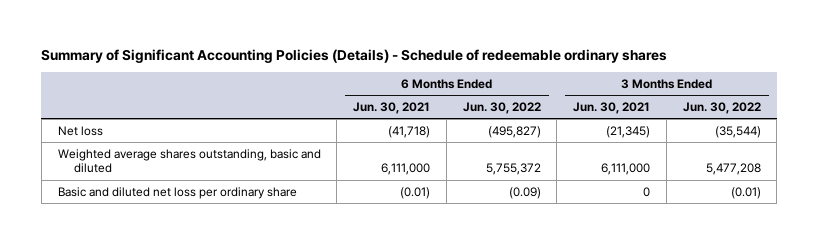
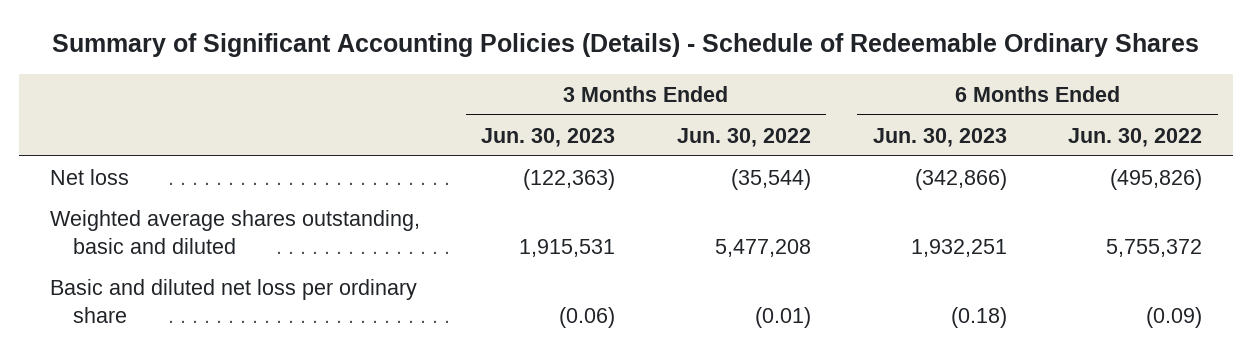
- Summary of Significant Accounting Policies (Details) - Schedule of redeemable ordinary shares
+ Summary of Significant Accounting Policies (Details) - Schedule of Redeemable Ordinary Shares
- | 6 Months Ended Jun. 30, 2021 | 6 Months Ended Jun. 30, 2022 | 3 Months Ended Jun. 30, 2021 | 3 Months Ended Jun. 30, 2022
+ | 3 Months Ended Jun. 30, 2023 | 3 Months Ended Jun. 30, 2022 | 6 Months Ended Jun. 30, 2023 | 6 Months Ended Jun. 30, 2022
- Net loss | (41,718) | (495,827) | (21,345) | (35,544)
+ Net loss | (122,363) | (35,544) | (342,866) | (495,826)

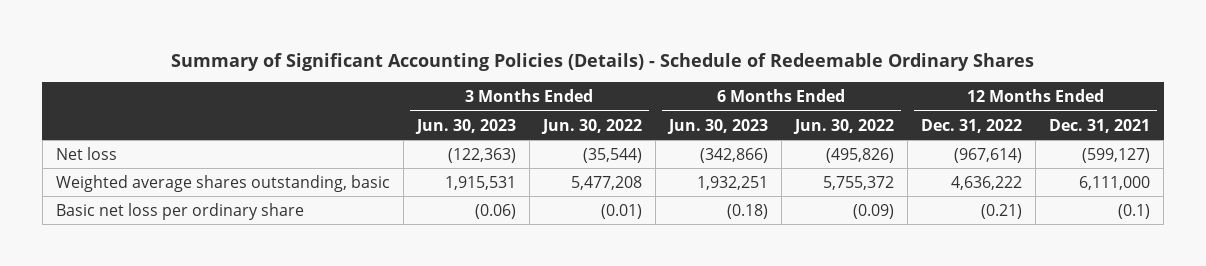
- | 3 Months Ended Jun. 30, 2023 | 3 Months Ended Jun. 30, 2022 | 6 Months Ended Jun. 30, 2023 | 6 Months Ended Jun. 30, 2022
+ | 3 Months Ended Jun. 30, 2023 | 3 Months Ended Jun. 30, 2022 | 6 Months Ended Jun. 30, 2023 | 6 Months Ended Jun. 30, 2022 | 12 Months Ended Dec. 31, 2022 | 12 Months Ended Dec. 31, 2021
- Weighted average shares outstanding, basic and diluted | 1,915,531 | 5,477,208 | 1,932,251 | 5,755,372
- Basic and diluted net loss per ordinary share | (0.06) | (0.01) | (0.18) | (0.09)
+ Weighted average shares outstanding, basic | 1,915,531 | 5,477,208 | 1,932,251 | 5,755,372 | 4,636,222 | 6,111,000
+ Basic net loss per ordinary share | (0.06) | (0.01) | (0.18) | (0.09) | (0.21) | (0.1)

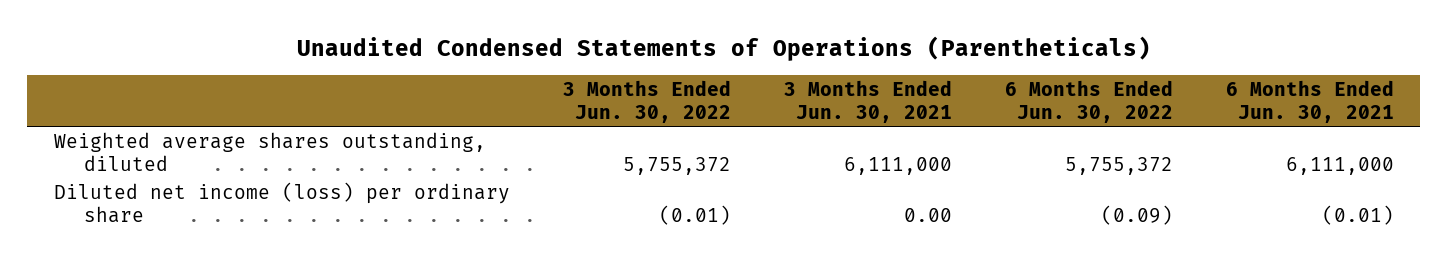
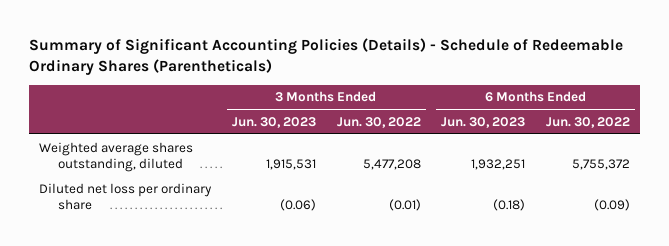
- Unaudited Condensed Statements of Operations (Parentheticals)
+ Summary of Significant Accounting Policies (Details) - Schedule of Redeemable Ordinary Shares (Parentheticals)
- | 3 Months Ended Jun. 30, 2022 | 3 Months Ended Jun. 30, 2021 | 6 Months Ended Jun. 30, 2022 | 6 Months Ended Jun. 30, 2021
+ | 3 Months Ended Jun. 30, 2023 | 3 Months Ended Jun. 30, 2022 | 6 Months Ended Jun. 30, 2023 | 6 Months Ended Jun. 30, 2022
- Weighted average shares outstanding, diluted | 5,755,372 | 6,111,000 | 5,755,372 | 6,111,000
- Diluted net income (loss) per ordinary share | (0.01) | 0.00 | (0.09) | (0.01)
+ Weighted average shares outstanding, diluted | 1,915,531 | 5,477,208 | 1,932,251 | 5,755,372
+ Diluted net loss per ordinary share | (0.06) | (0.01) | (0.18) | (0.09)

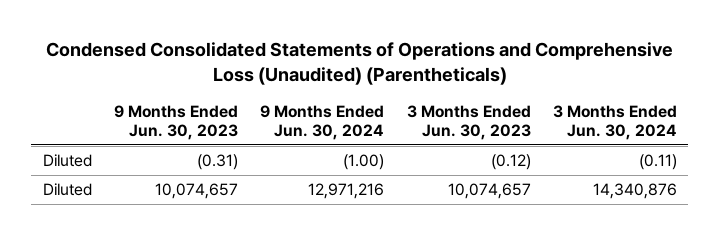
- Summary of Significant Accounting Policies (Details) - Schedule of Redeemable Ordinary Shares (Parentheticals)
+ Condensed Consolidated Statements of Operations and Comprehensive Loss (Unaudited) (Parentheticals)
- | 3 Months Ended Jun. 30, 2023 | 3 Months Ended Jun. 30, 2022 | 6 Months Ended Jun. 30, 2023 | 6 Months Ended Jun. 30, 2022
+ | 9 Months Ended Jun. 30, 2023 | 9 Months Ended Jun. 30, 2024 | 3 Months Ended Jun. 30, 2023 | 3 Months Ended Jun. 30, 2024
- Weighted average shares outstanding, diluted | 1,915,531 | 5,477,208 | 1,932,251 | 5,755,372
- Diluted net loss per ordinary share | (0.06) | (0.01) | (0.18) | (0.09)
+ Diluted | (0.31) | (1.00) | (0.12) | (0.11)
+ Diluted | 10,074,657 | 12,971,216 | 10,074,657 | 14,340,876

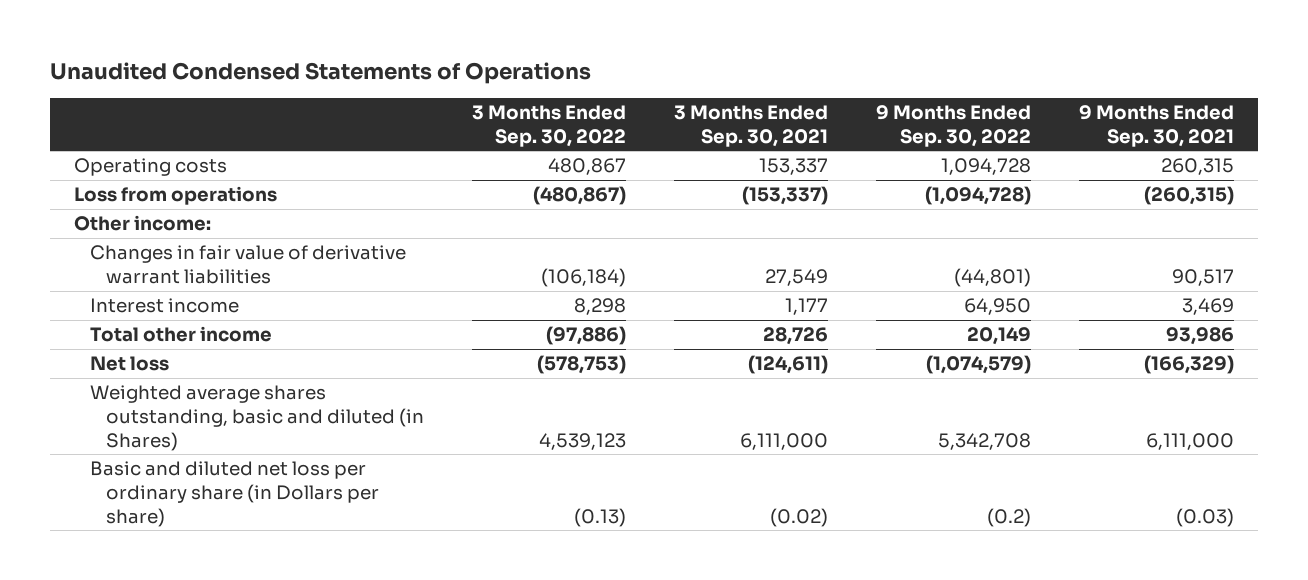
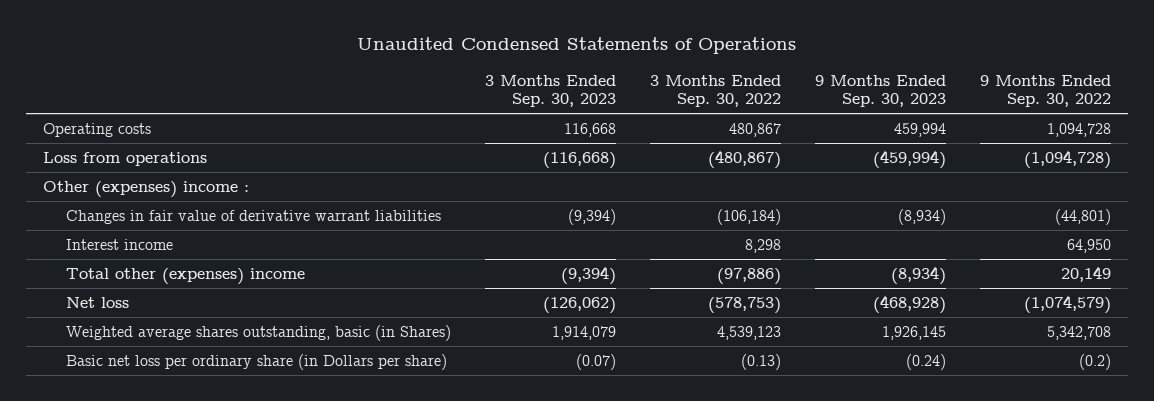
- | 3 Months Ended Sep. 30, 2022 | 3 Months Ended Sep. 30, 2021 | 9 Months Ended Sep. 30, 2022 | 9 Months Ended Sep. 30, 2021
+ | 3 Months Ended Sep. 30, 2023 | 3 Months Ended Sep. 30, 2022 | 9 Months Ended Sep. 30, 2023 | 9 Months Ended Sep. 30, 2022
- Other income:
+ Other (expenses) income :
- Total other income | (97,886) | 28,726 | 20,149 | 93,986
+ Total other (expenses) income | (9,394) | (97,886) | (8,934) | 20,149
- Weighted average shares outstanding, basic and diluted (in Shares) | 4,539,123 | 6,111,000 | 5,342,708 | 6,111,000
- Basic and diluted net loss per ordinary share (in Dollars per share) | (0.13) | (0.02) | (0.2) | (0.03)
+ Weighted average shares outstanding, basic (in Shares) | 1,914,079 | 4,539,123 | 1,926,145 | 5,342,708
+ Basic net loss per ordinary share (in Dollars per share) | (0.07) | (0.13) | (0.24) | (0.2)

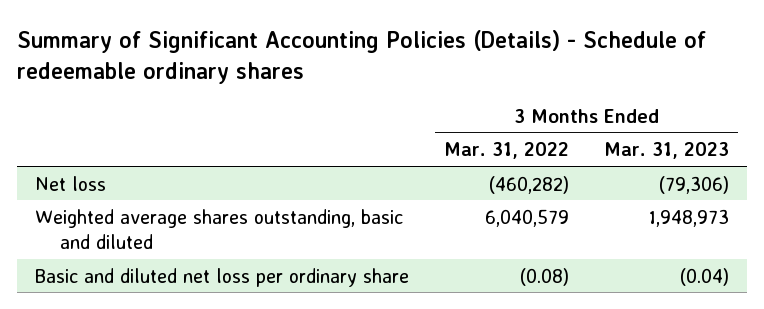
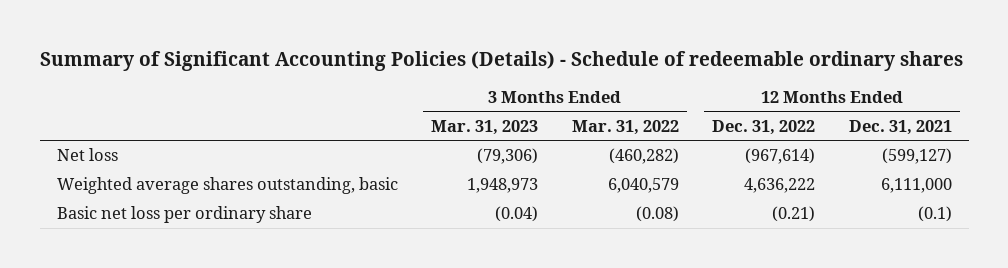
- | 3 Months Ended Mar. 31, 2022 | 3 Months Ended Mar. 31, 2023
+ | 3 Months Ended Mar. 31, 2023 | 3 Months Ended Mar. 31, 2022 | 12 Months Ended Dec. 31, 2022 | 12 Months Ended Dec. 31, 2021
- Weighted average shares outstanding, basic and diluted | 6,040,579 | 1,948,973
- Basic and diluted net loss per ordinary share | (0.08) | (0.04)
+ Weighted average shares outstanding, basic | 1,948,973 | 6,040,579 | 4,636,222 | 6,111,000
+ Basic net loss per ordinary share | (0.04) | (0.08) | (0.21) | (0.1)

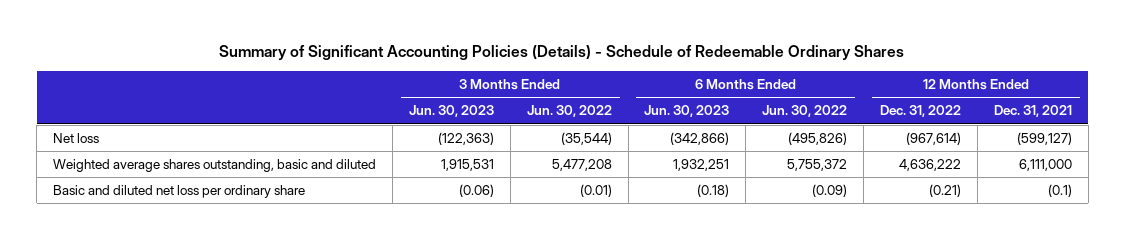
- Summary of Significant Accounting Policies (Details) - Schedule of redeemable ordinary shares
+ Summary of Significant Accounting Policies (Details) - Schedule of Redeemable Ordinary Shares
- | 3 Months Ended Mar. 31, 2023 | 3 Months Ended Mar. 31, 2022 | 12 Months Ended Dec. 31, 2022 | 12 Months Ended Dec. 31, 2021
+ | 3 Months Ended Jun. 30, 2023 | 3 Months Ended Jun. 30, 2022 | 6 Months Ended Jun. 30, 2023 | 6 Months Ended Jun. 30, 2022 | 12 Months Ended Dec. 31, 2022 | 12 Months Ended Dec. 31, 2021
- Weighted average shares outstanding, basic | 1,948,973 | 6,040,579 | 4,636,222 | 6,111,000
- Basic net loss per ordinary share | (0.04) | (0.08) | (0.21) | (0.1)
+ Weighted average shares outstanding, basic and diluted | 1,915,531 | 5,477,208 | 1,932,251 | 5,755,372 | 4,636,222 | 6,111,000
+ Basic and diluted net loss per ordinary share | (0.06) | (0.01) | (0.18) | (0.09) | (0.21) | (0.1)

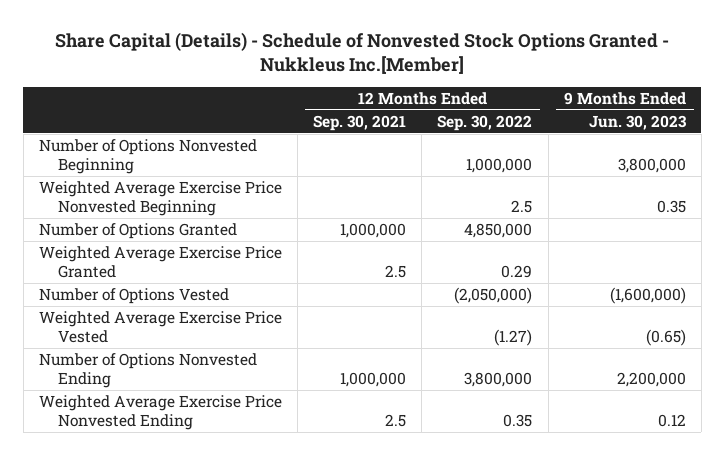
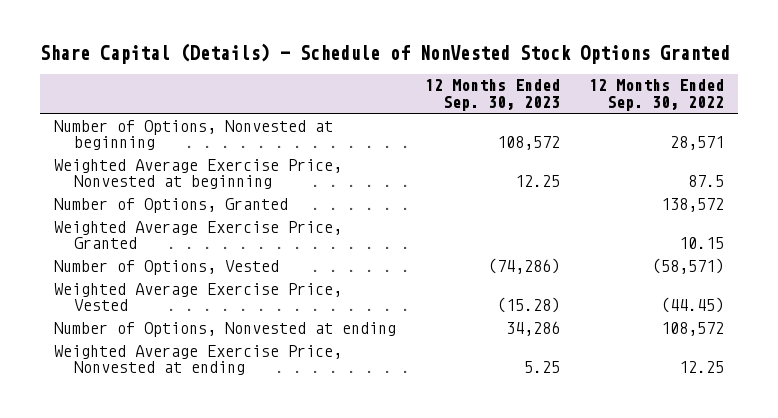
- Share Capital (Details) - Schedule of Nonvested Stock Options Granted - Nukkleus Inc.[Member]
+ Share Capital (Details) - Schedule of NonVested Stock Options Granted
- | 12 Months Ended Sep. 30, 2021 | 12 Months Ended Sep. 30, 2022 | 9 Months Ended Jun. 30, 2023
+ | 12 Months Ended Sep. 30, 2023 | 12 Months Ended Sep. 30, 2022
- Number of Options Nonvested Beginning | | 1,000,000 | 3,800,000
- Weighted Average Exercise Price Nonvested Beginning | | 2.5 | 0.35
- Number of Options Granted | 1,000,000 | 4,850,000 |
- Weighted Average Exercise Price Granted | 2.5 | 0.29 |
- Number of Options Vested | | (2,050,000) | (1,600,000)
- Weighted Average Exercise Price Vested | | (1.27) | (0.65)
- Number of Options Nonvested Ending | 1,000,000 | 3,800,000 | 2,200,000
- Weighted Average Exercise Price Nonvested Ending | 2.5 | 0.35 | 0.12
+ Number of Options, Nonvested at beginning | 108,572 | 28,571
+ Weighted Average Exercise Price, Nonvested at beginning | 12.25 | 87.5
+ Number of Options, Granted | | 138,572
+ Weighted Average Exercise Price, Granted | | 10.15
+ Number of Options, Vested | (74,286) | (58,571)
+ Weighted Average Exercise Price, Vested | (15.28) | (44.45)
+ Number of Options, Nonvested at ending | 34,286 | 108,572
+ Weighted Average Exercise Price, Nonvested at ending | 5.25 | 12.25

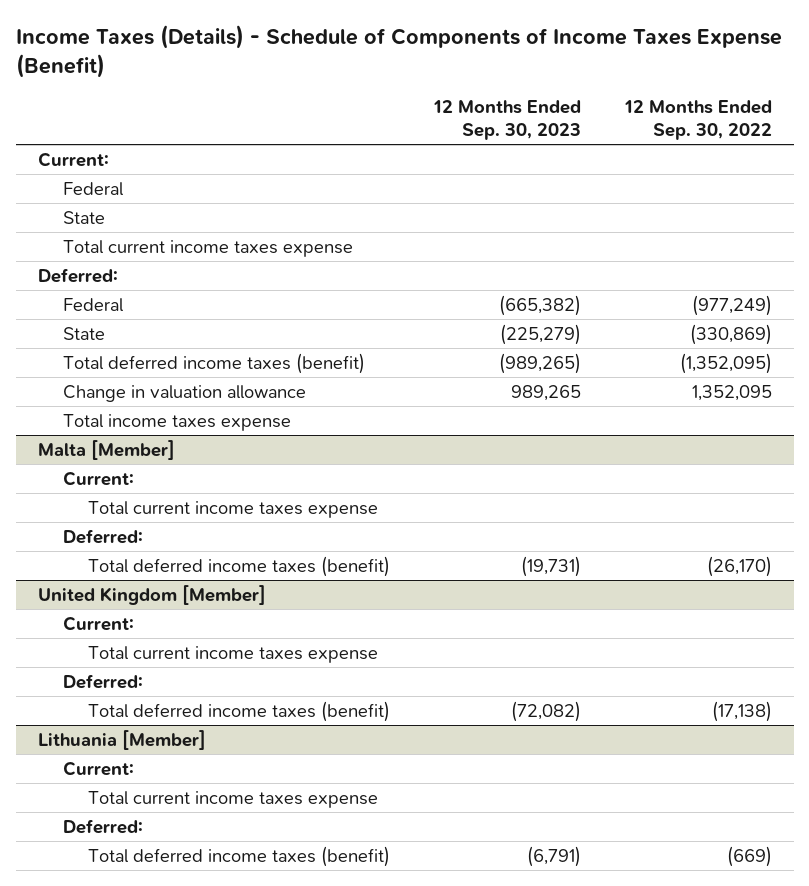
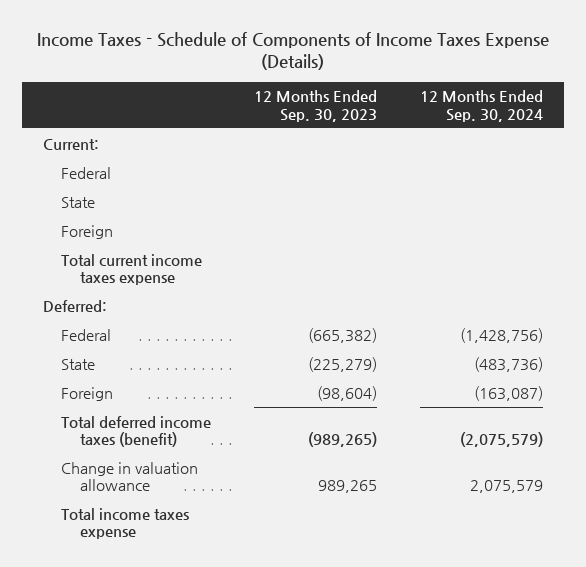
- Income Taxes (Details) - Schedule of Components of Income Taxes Expense (Benefit)
+ Income Taxes - Schedule of Components of Income Taxes Expense (Details)
- | 12 Months Ended Sep. 30, 2023 | 12 Months Ended Sep. 30, 2022
+ | 12 Months Ended Sep. 30, 2023 | 12 Months Ended Sep. 30, 2024
+ Foreign
+ Foreign | (98,604) | (163,087)
- Malta [Member]
- Current:
- Total current income taxes expense
- Deferred:
- Total deferred income taxes (benefit) | (19,731) | (26,170)
- United Kingdom [Member]
- Current:
- Total current income taxes expense
- Deferred:
- Total deferred income taxes (benefit) | (72,082) | (17,138)
- Lithuania [Member]
- Current:
- Total current income taxes expense
- Deferred:
- Total deferred income taxes (benefit) | (6,791) | (669)

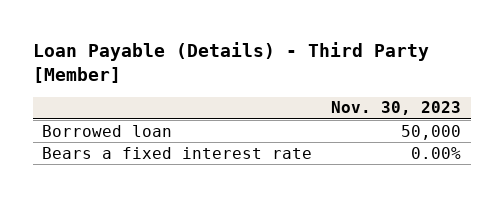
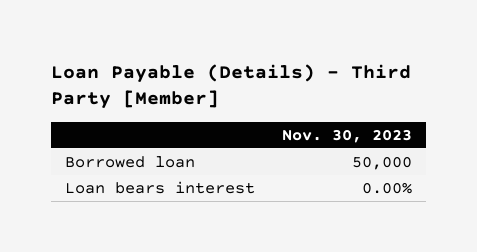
- Bears a fixed interest rate | 0.00%
+ Loan bears interest | 0.00%

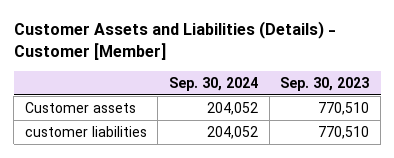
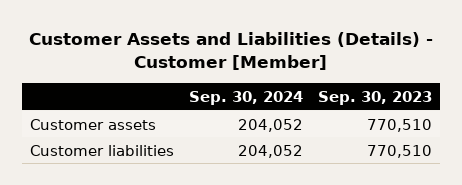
- customer liabilities | 204,052 | 770,510
+ Customer liabilities | 204,052 | 770,510

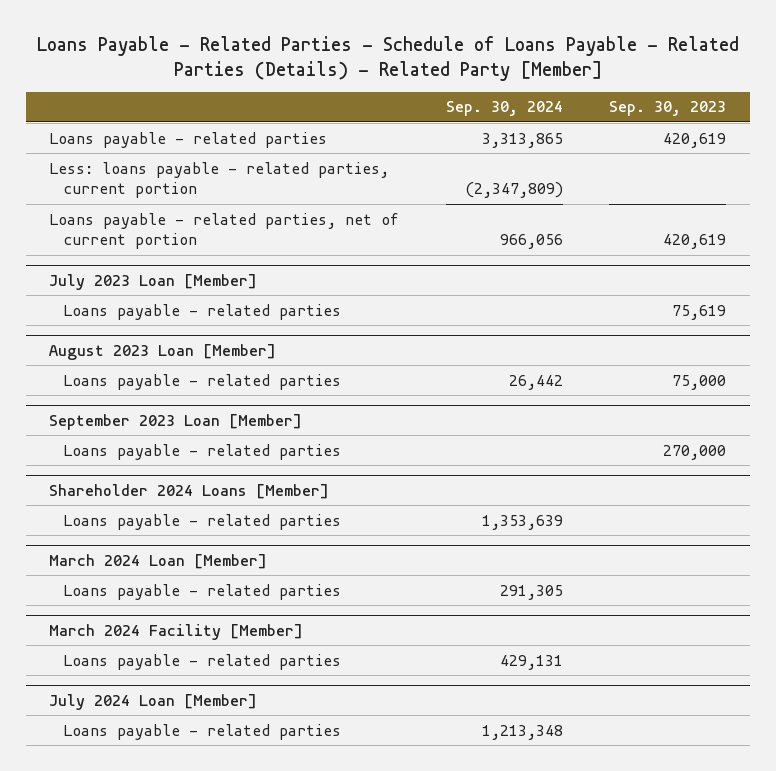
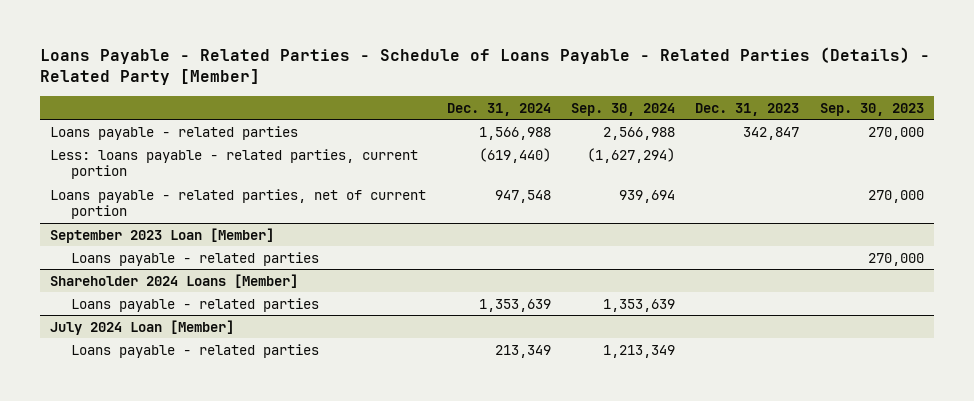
- | Sep. 30, 2024 | Sep. 30, 2023
+ | Dec. 31, 2024 | Sep. 30, 2024 | Dec. 31, 2023 | Sep. 30, 2023
- Loans payable - related parties | 3,313,865 | 420,619
- Less: loans payable - related parties, current portion | (2,347,809) |
- Loans payable - related parties, net of current portion | 966,056 | 420,619
- July 2023 Loan [Member]
- Loans payable - related parties | | 75,619
- August 2023 Loan [Member]
- Loans payable - related parties | 26,442 | 75,000
+ Loans payable - related parties | 1,566,988 | 2,566,988 | 342,847 | 270,000
+ Less: loans payable - related parties, current portion | (619,440) | (1,627,294) | |
+ Loans payable - related parties, net of current portion | 947,548 | 939,694 | | 270,000
- March 2024 Loan [Member]
- Loans payable - related parties | 291,305 |
- March 2024 Facility [Member]
- Loans payable - related parties | 429,131 |
@ July 2024 Loan [Member]
- Loans payable - related parties | 1,213,348 |
+ Loans payable - related parties | 213,349 | 1,213,349 | |

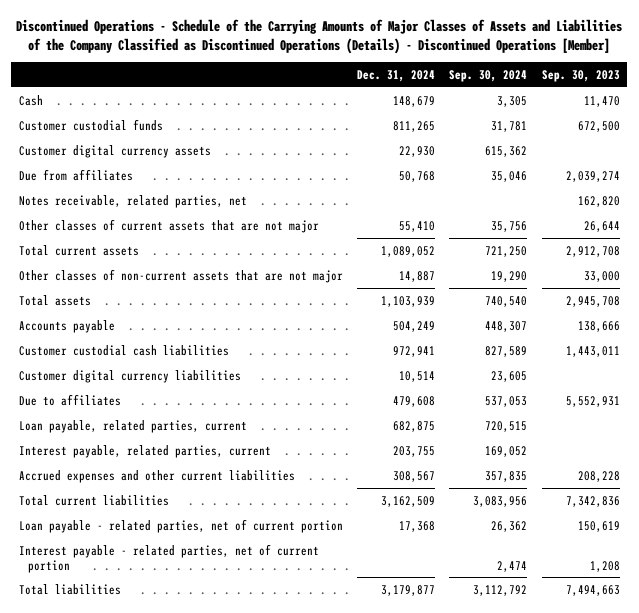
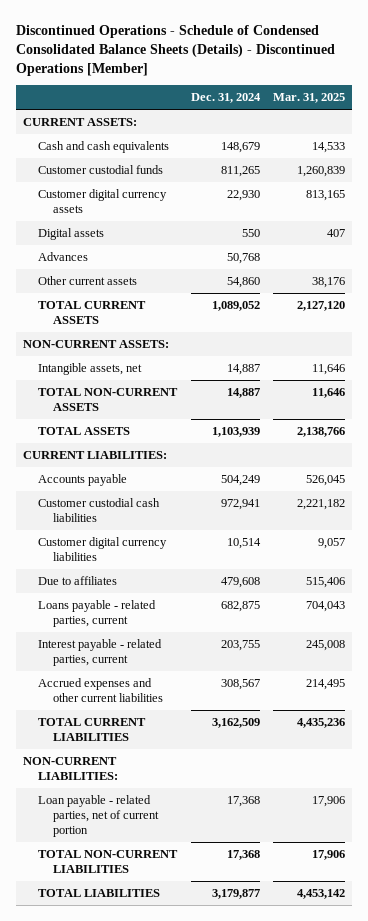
- Discontinued Operations - Schedule of the Carrying Amounts of Major Classes of Assets and Liabilities of the Company Classified as Discontinued Operations (Details) - Discontinued Operations [Member]
+ Discontinued Operations - Schedule of Condensed Consolidated Balance Sheets (Details) - Discontinued Operations [Member]
- | Dec. 31, 2024 | Sep. 30, 2024 | Sep. 30, 2023
+ | Dec. 31, 2024 | Mar. 31, 2025
- Cash | 148,679 | 3,305 | 11,470
+ CURRENT ASSETS:
+ Cash and cash equivalents | 148,679 | 14,533
- Due from affiliates | 50,768 | 35,046 | 2,039,274
- Notes receivable, related parties, net | | | 162,820
- Other classes of current assets that are not major | 55,410 | 35,756 | 26,644
- Total current assets | 1,089,052 | 721,250 | 2,912,708
- Other classes of non-current assets that are not major | 14,887 | 19,290 | 33,000
- Total assets | 1,103,939 | 740,540 | 2,945,708
+ Digital assets | 550 | 407
+ Advances | 50,768 |
+ Other current assets | 54,860 | 38,176
+ TOTAL CURRENT ASSETS | 1,089,052 | 2,127,120
+ NON-CURRENT ASSETS:
+ Intangible assets, net | 14,887 | 11,646
+ TOTAL NON-CURRENT ASSETS | 14,887 | 11,646
+ TOTAL ASSETS | 1,103,939 | 2,138,766
+ CURRENT LIABILITIES:
- Loan payable, related parties, current | 682,875 | 720,515 |
- Interest payable, related parties, current | 203,755 | 169,052 |
+ Loans payable - related parties, current | 682,875 | 704,043
+ Interest payable - related parties, current | 203,755 | 245,008
- Total current liabilities | 3,162,509 | 3,083,956 | 7,342,836
+ TOTAL CURRENT LIABILITIES | 3,162,509 | 4,435,236
+ NON-CURRENT LIABILITIES:
- Interest payable - related parties, net of current portion | | 2,474 | 1,208
- Total liabilities | 3,179,877 | 3,112,792 | 7,494,663
+ TOTAL NON-CURRENT LIABILITIES | 17,368 | 17,906
+ TOTAL LIABILITIES | 3,179,877 | 4,453,142

